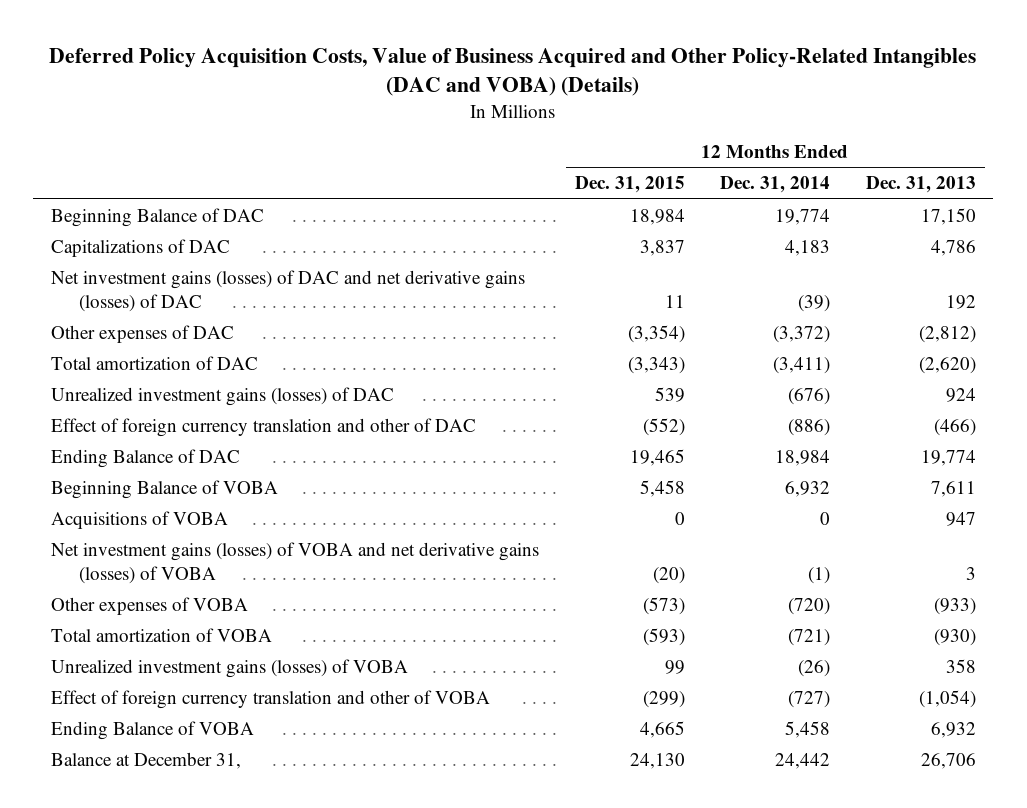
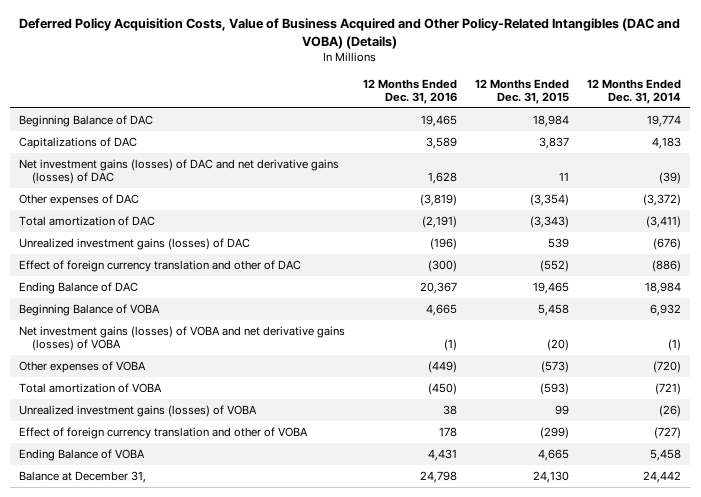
- | 12 Months Ended Dec. 31, 2015 | 12 Months Ended Dec. 31, 2014 | 12 Months Ended Dec. 31, 2013
+ | 12 Months Ended Dec. 31, 2016 | 12 Months Ended Dec. 31, 2015 | 12 Months Ended Dec. 31, 2014
- Acquisitions of VOBA | 0 | 0 | 947

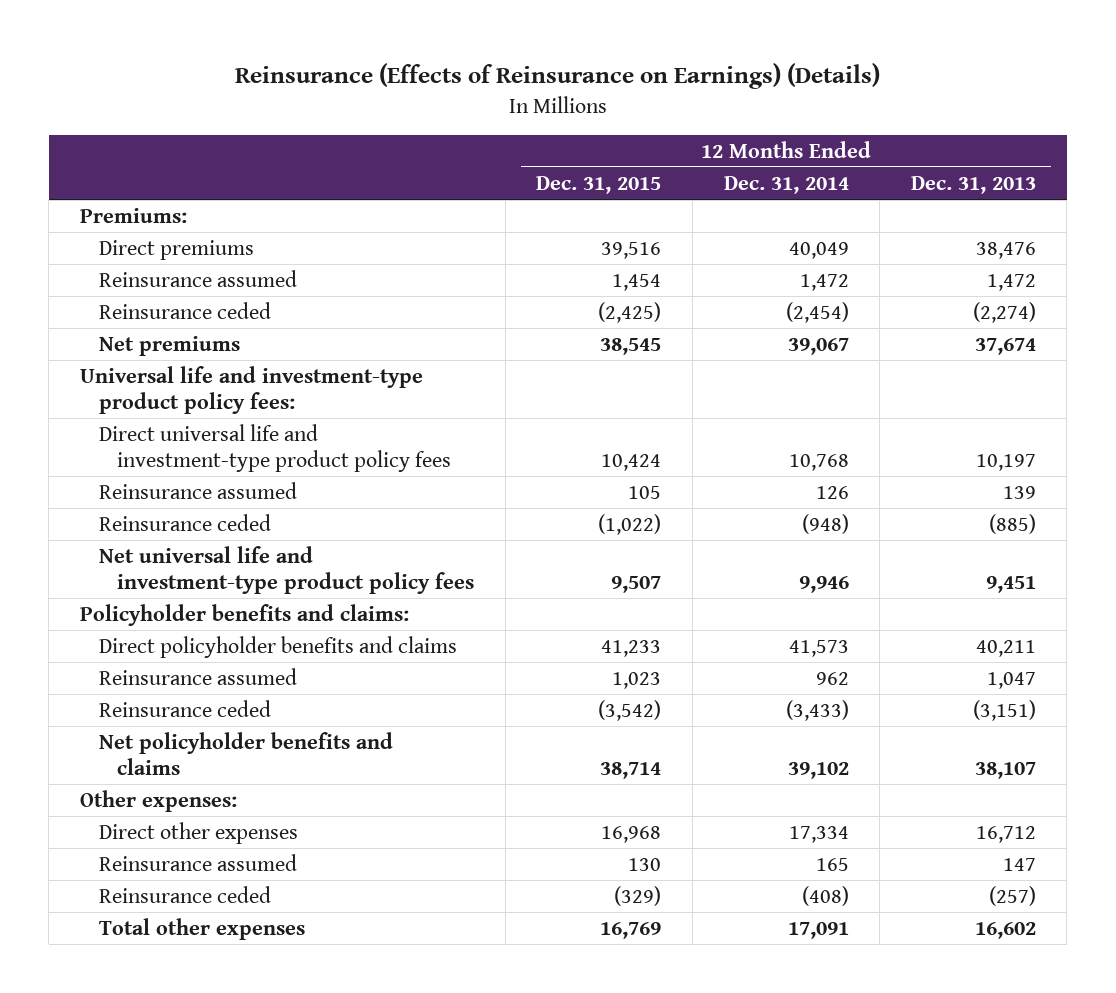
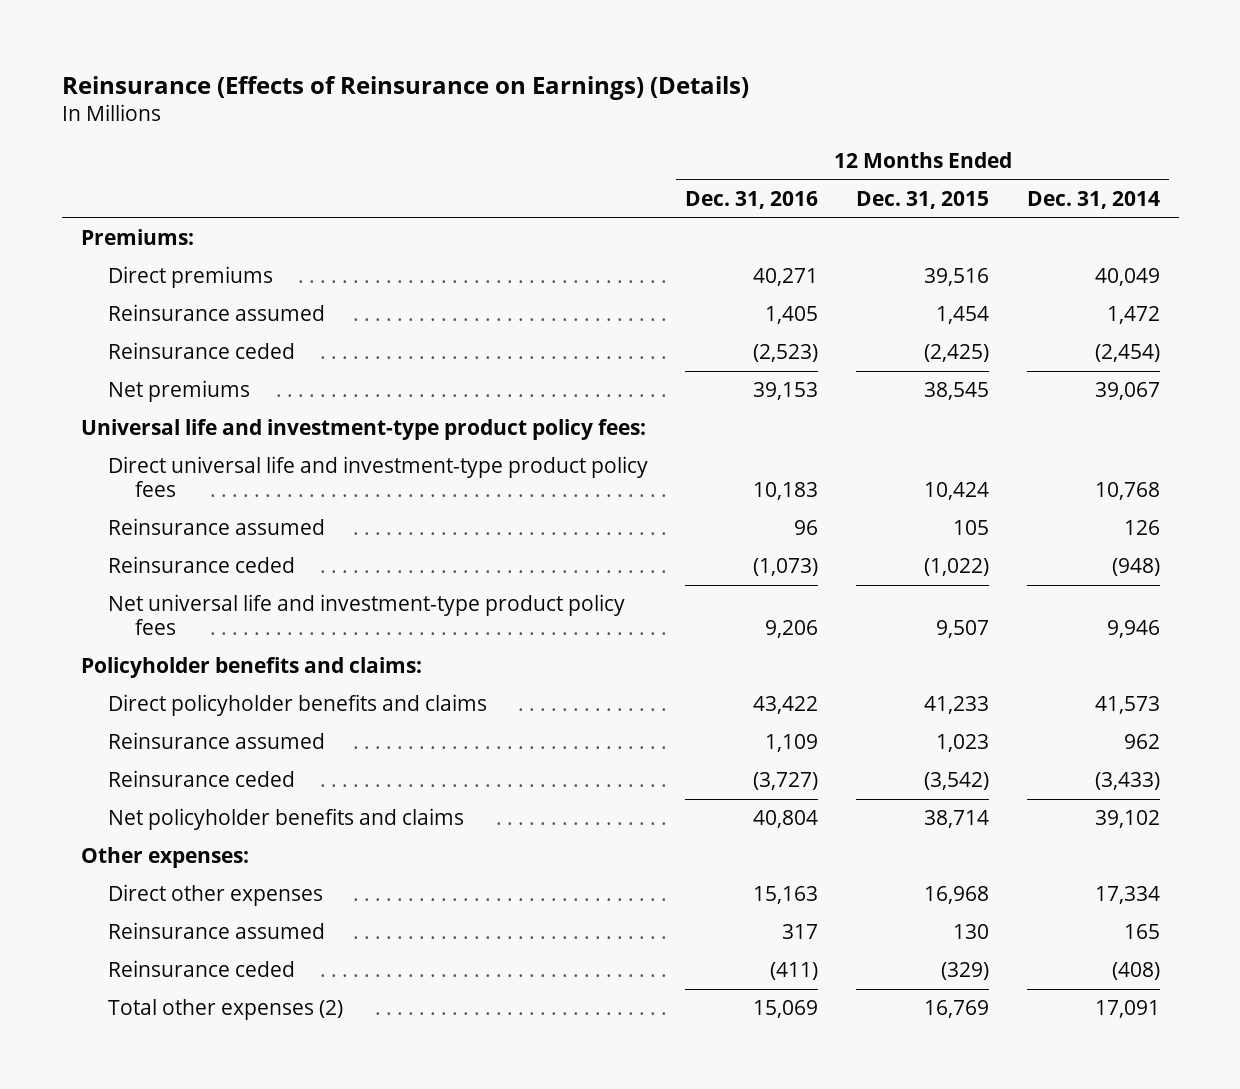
- | 12 Months Ended Dec. 31, 2015 | 12 Months Ended Dec. 31, 2014 | 12 Months Ended Dec. 31, 2013
+ | 12 Months Ended Dec. 31, 2016 | 12 Months Ended Dec. 31, 2015 | 12 Months Ended Dec. 31, 2014
- Total other expenses | 16,769 | 17,091 | 16,602
+ Total other expenses (2) | 15,069 | 16,769 | 17,091

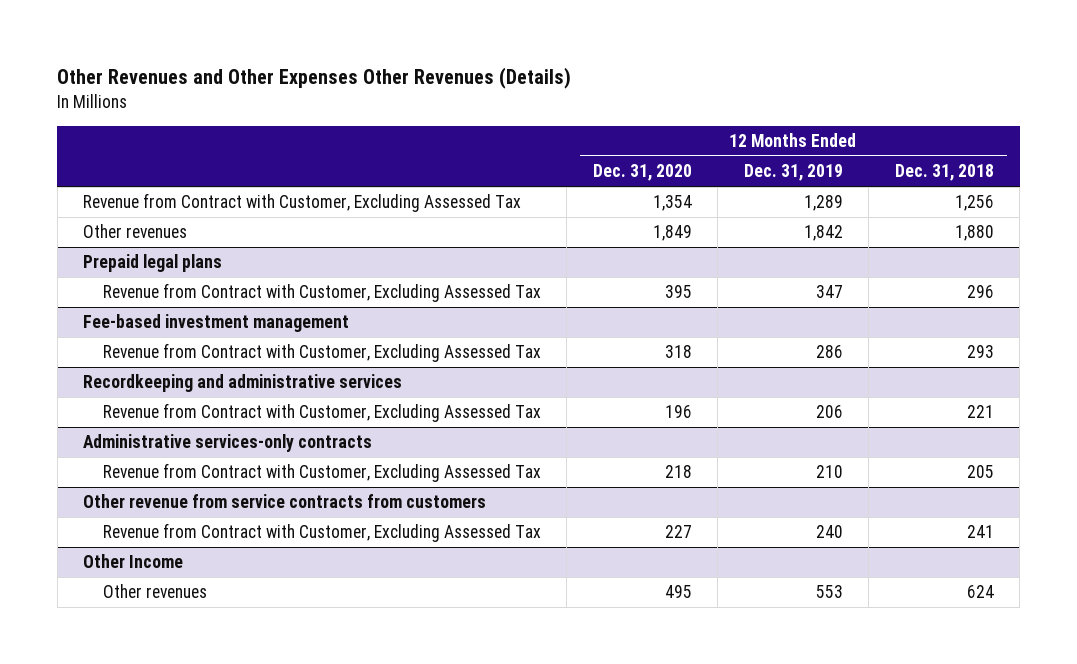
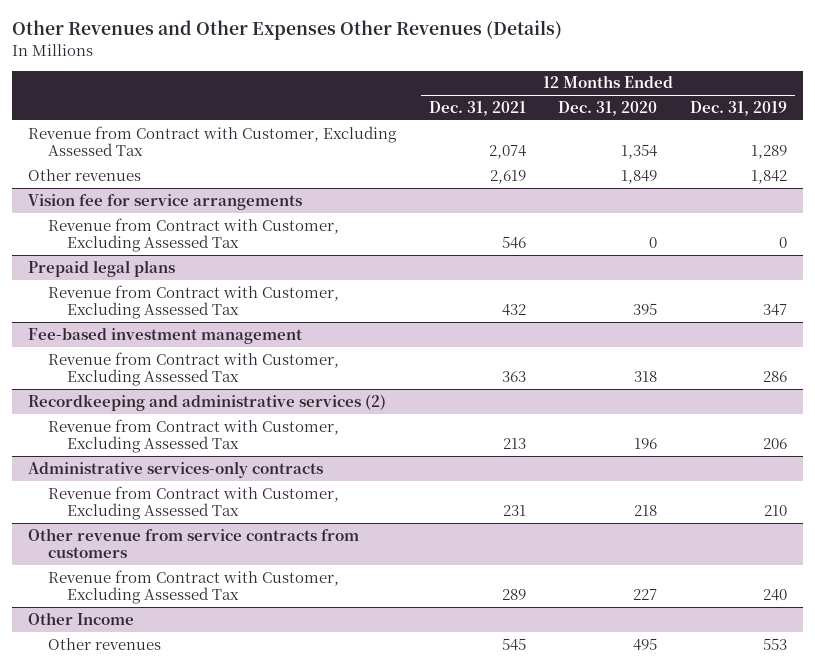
- | 12 Months Ended Dec. 31, 2020 | 12 Months Ended Dec. 31, 2019 | 12 Months Ended Dec. 31, 2018
+ | 12 Months Ended Dec. 31, 2021 | 12 Months Ended Dec. 31, 2020 | 12 Months Ended Dec. 31, 2019
+ Vision fee for service arrangements
+ Revenue from Contract with Customer, Excluding Assessed Tax | 546 | 0 | 0
- Recordkeeping and administrative services
+ Recordkeeping and administrative services (2)

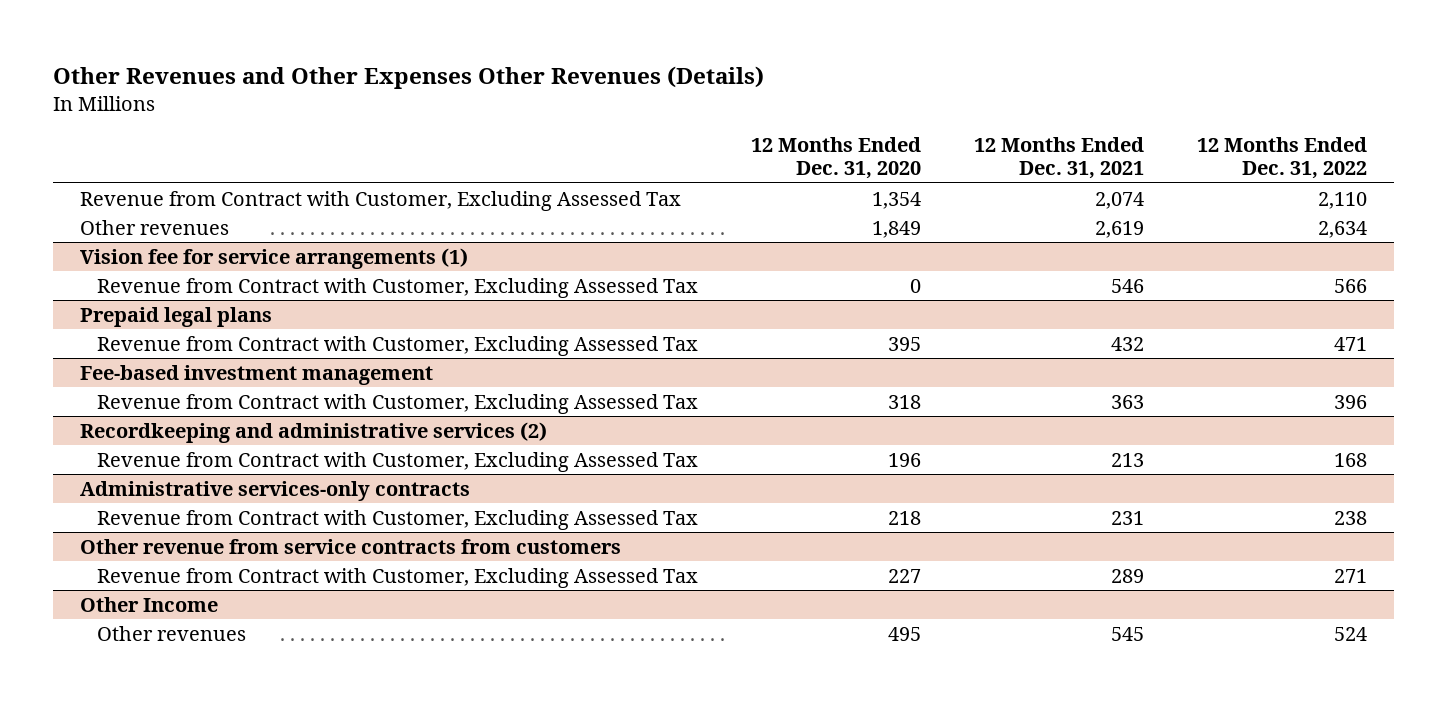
- | 12 Months Ended Dec. 31, 2021 | 12 Months Ended Dec. 31, 2020 | 12 Months Ended Dec. 31, 2019
+ | 12 Months Ended Dec. 31, 2020 | 12 Months Ended Dec. 31, 2021 | 12 Months Ended Dec. 31, 2022
- Vision fee for service arrangements
+ Vision fee for service arrangements (1)

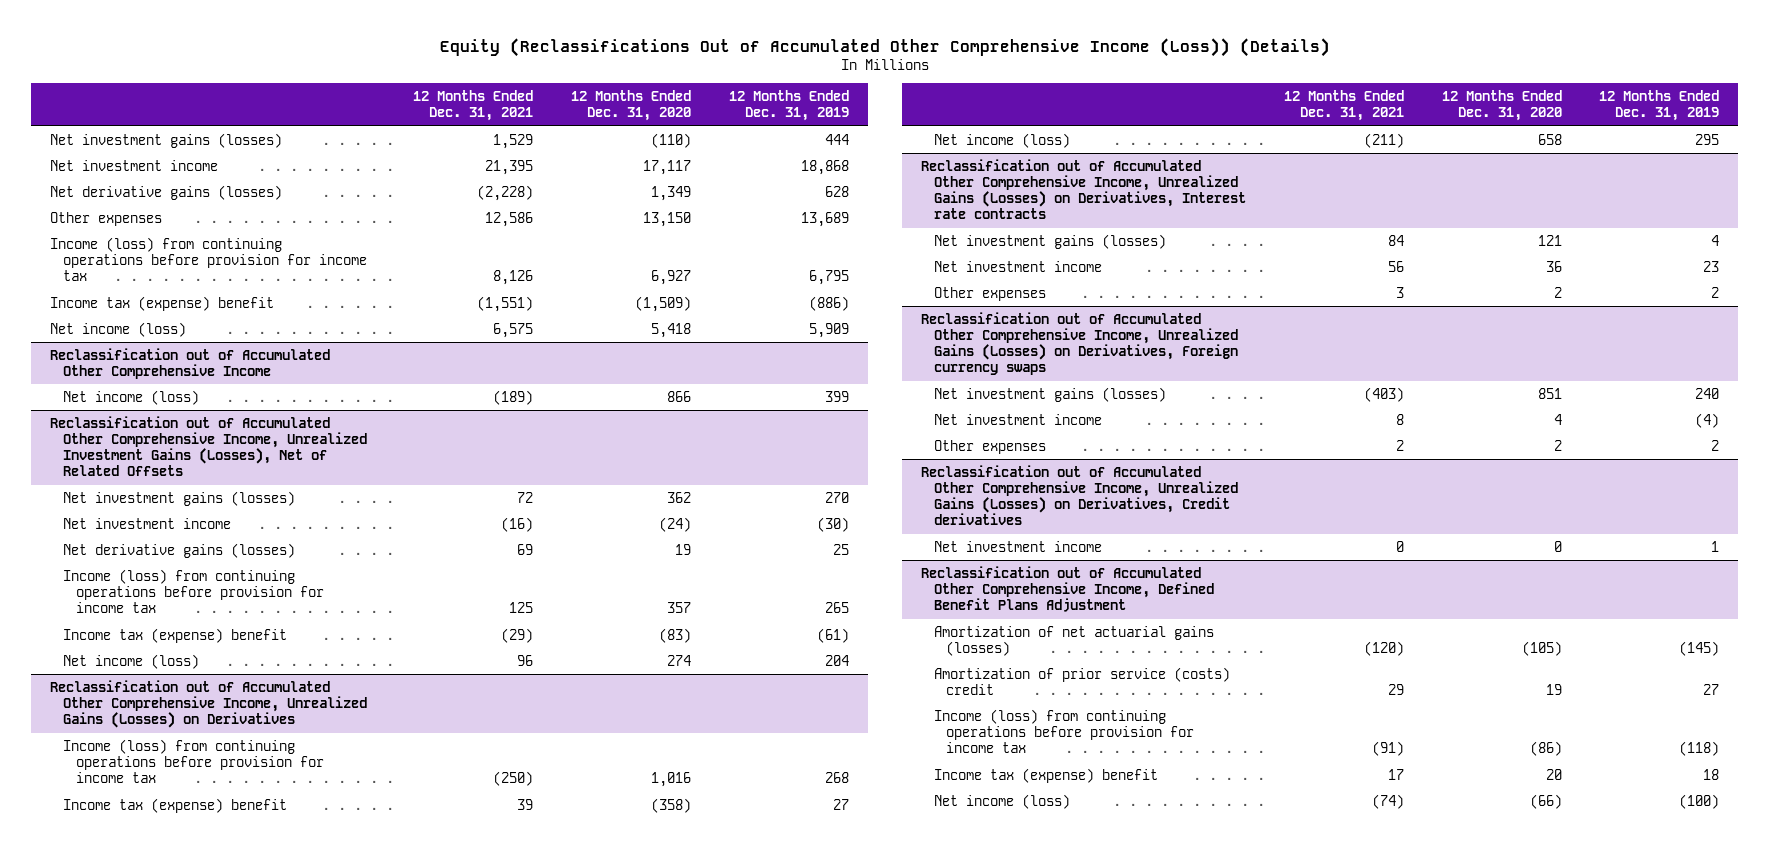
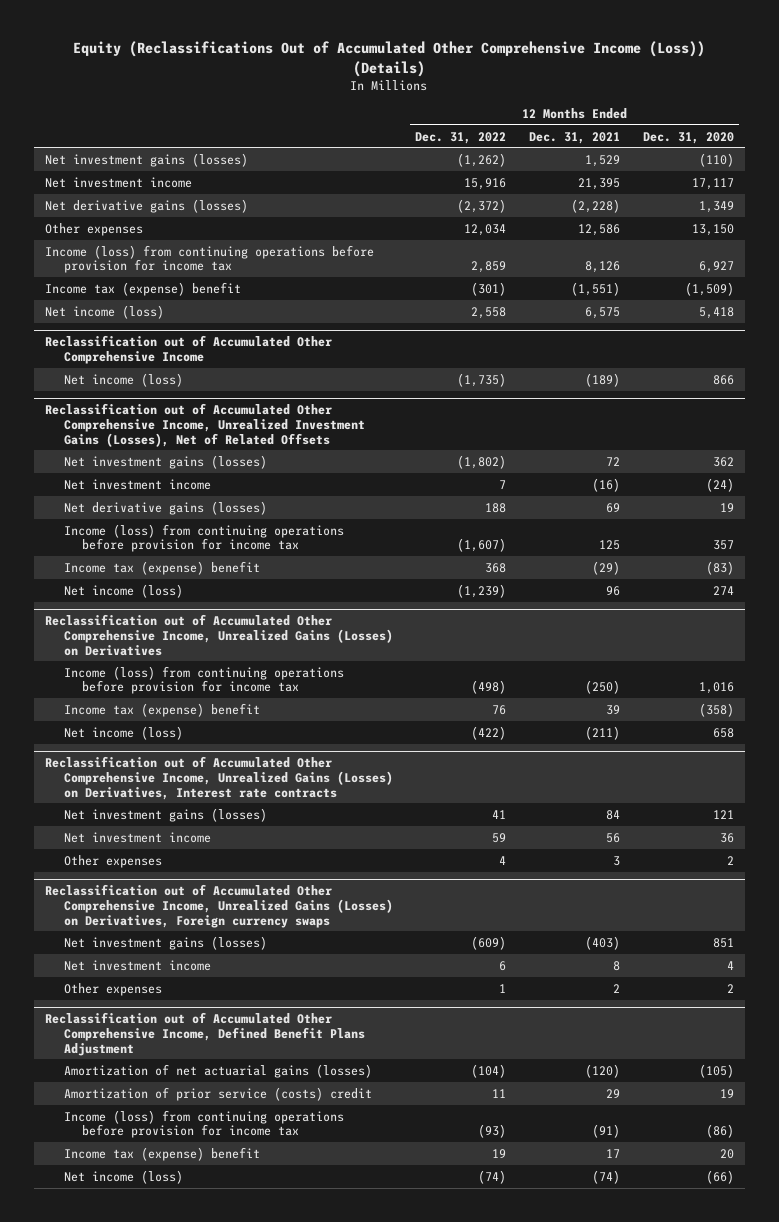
- | 12 Months Ended Dec. 31, 2021 | 12 Months Ended Dec. 31, 2020 | 12 Months Ended Dec. 31, 2019
+ | 12 Months Ended Dec. 31, 2022 | 12 Months Ended Dec. 31, 2021 | 12 Months Ended Dec. 31, 2020
- Reclassification out of Accumulated Other Comprehensive Income, Unrealized Gains (Losses) on Derivatives, Credit derivatives
- Net investment income | 0 | 0 | 1

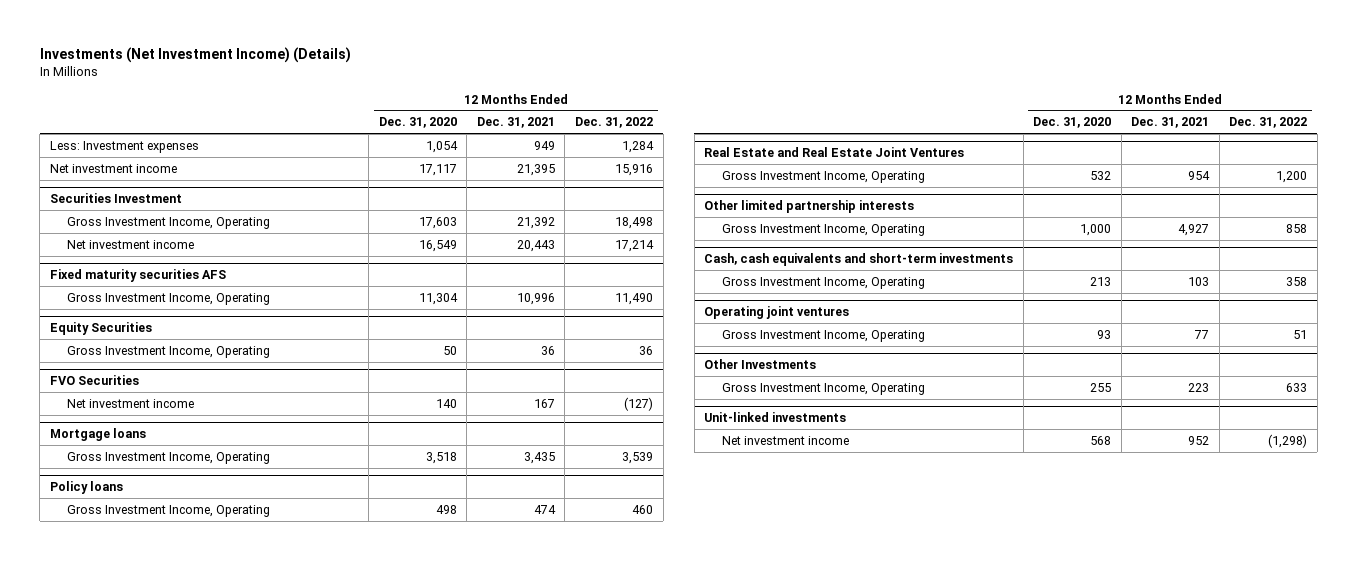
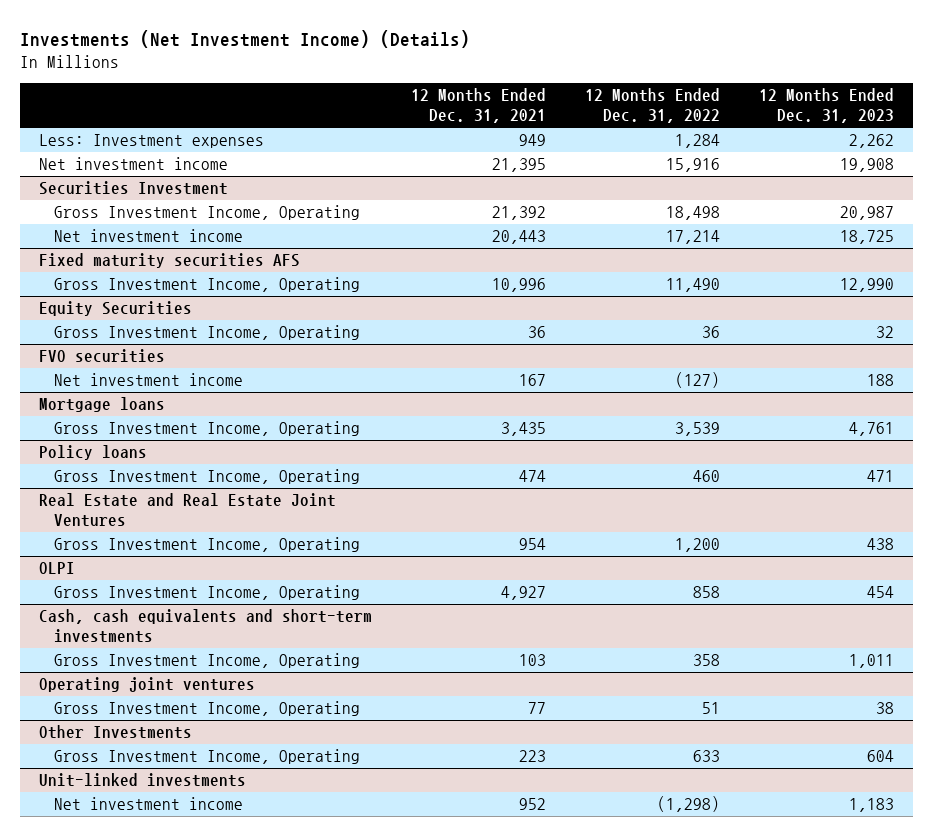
- | 12 Months Ended Dec. 31, 2020 | 12 Months Ended Dec. 31, 2021 | 12 Months Ended Dec. 31, 2022
+ | 12 Months Ended Dec. 31, 2021 | 12 Months Ended Dec. 31, 2022 | 12 Months Ended Dec. 31, 2023
- FVO Securities
+ FVO securities
- Other limited partnership interests
+ OLPI

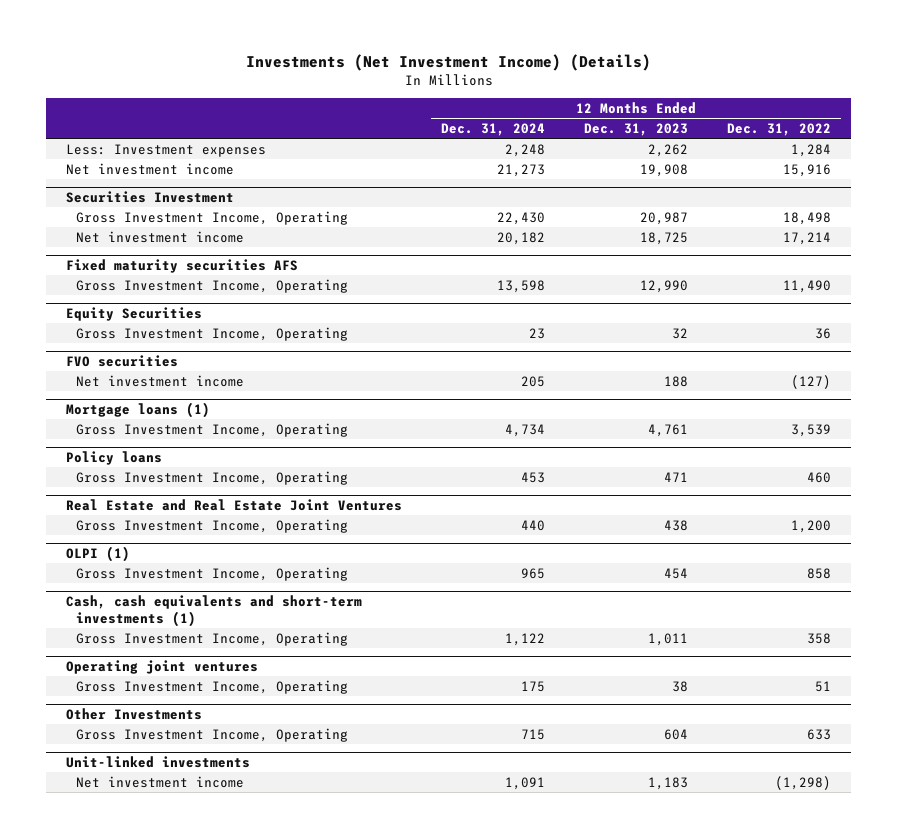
- | 12 Months Ended Dec. 31, 2021 | 12 Months Ended Dec. 31, 2022 | 12 Months Ended Dec. 31, 2023
+ | 12 Months Ended Dec. 31, 2024 | 12 Months Ended Dec. 31, 2023 | 12 Months Ended Dec. 31, 2022
- Mortgage loans
+ Mortgage loans (1)
- OLPI
+ OLPI (1)
- Cash, cash equivalents and short-term investments
+ Cash, cash equivalents and short-term investments (1)

